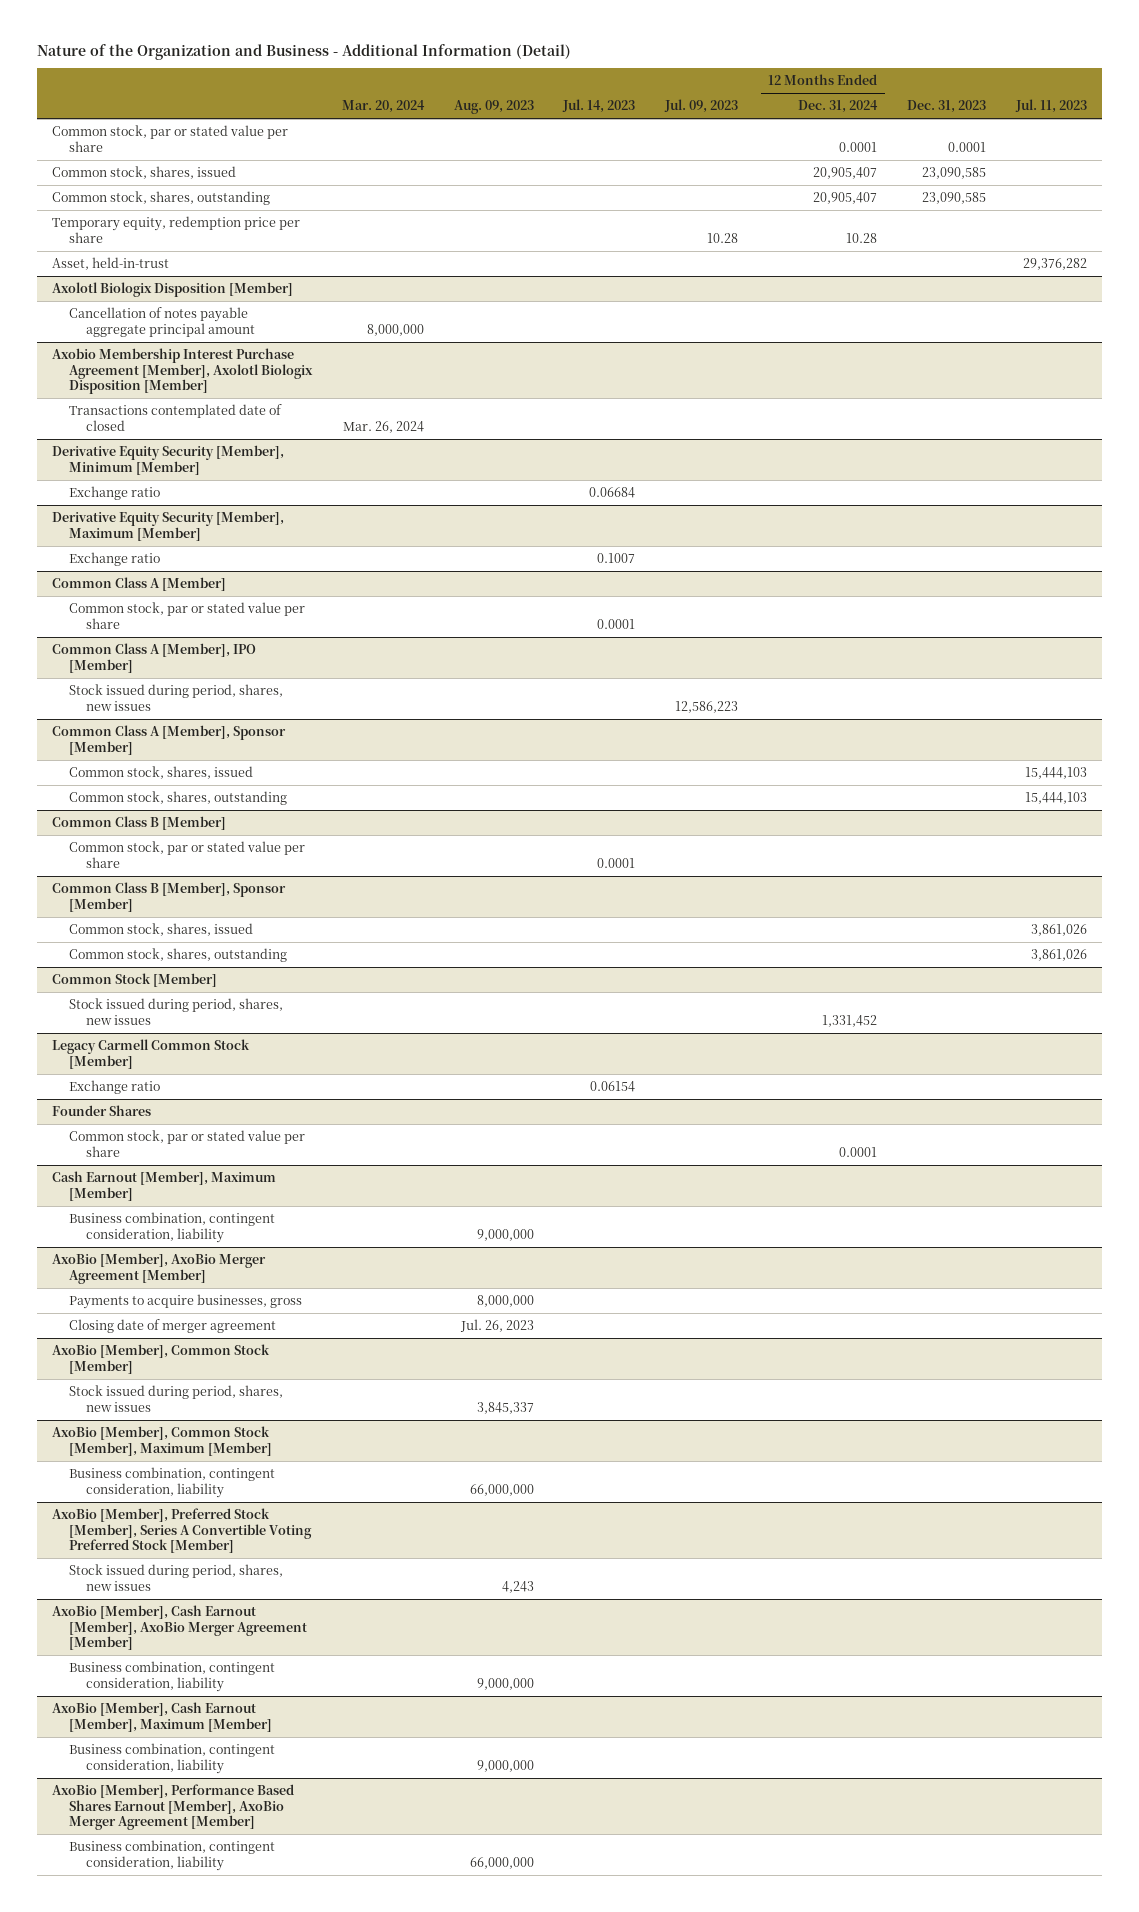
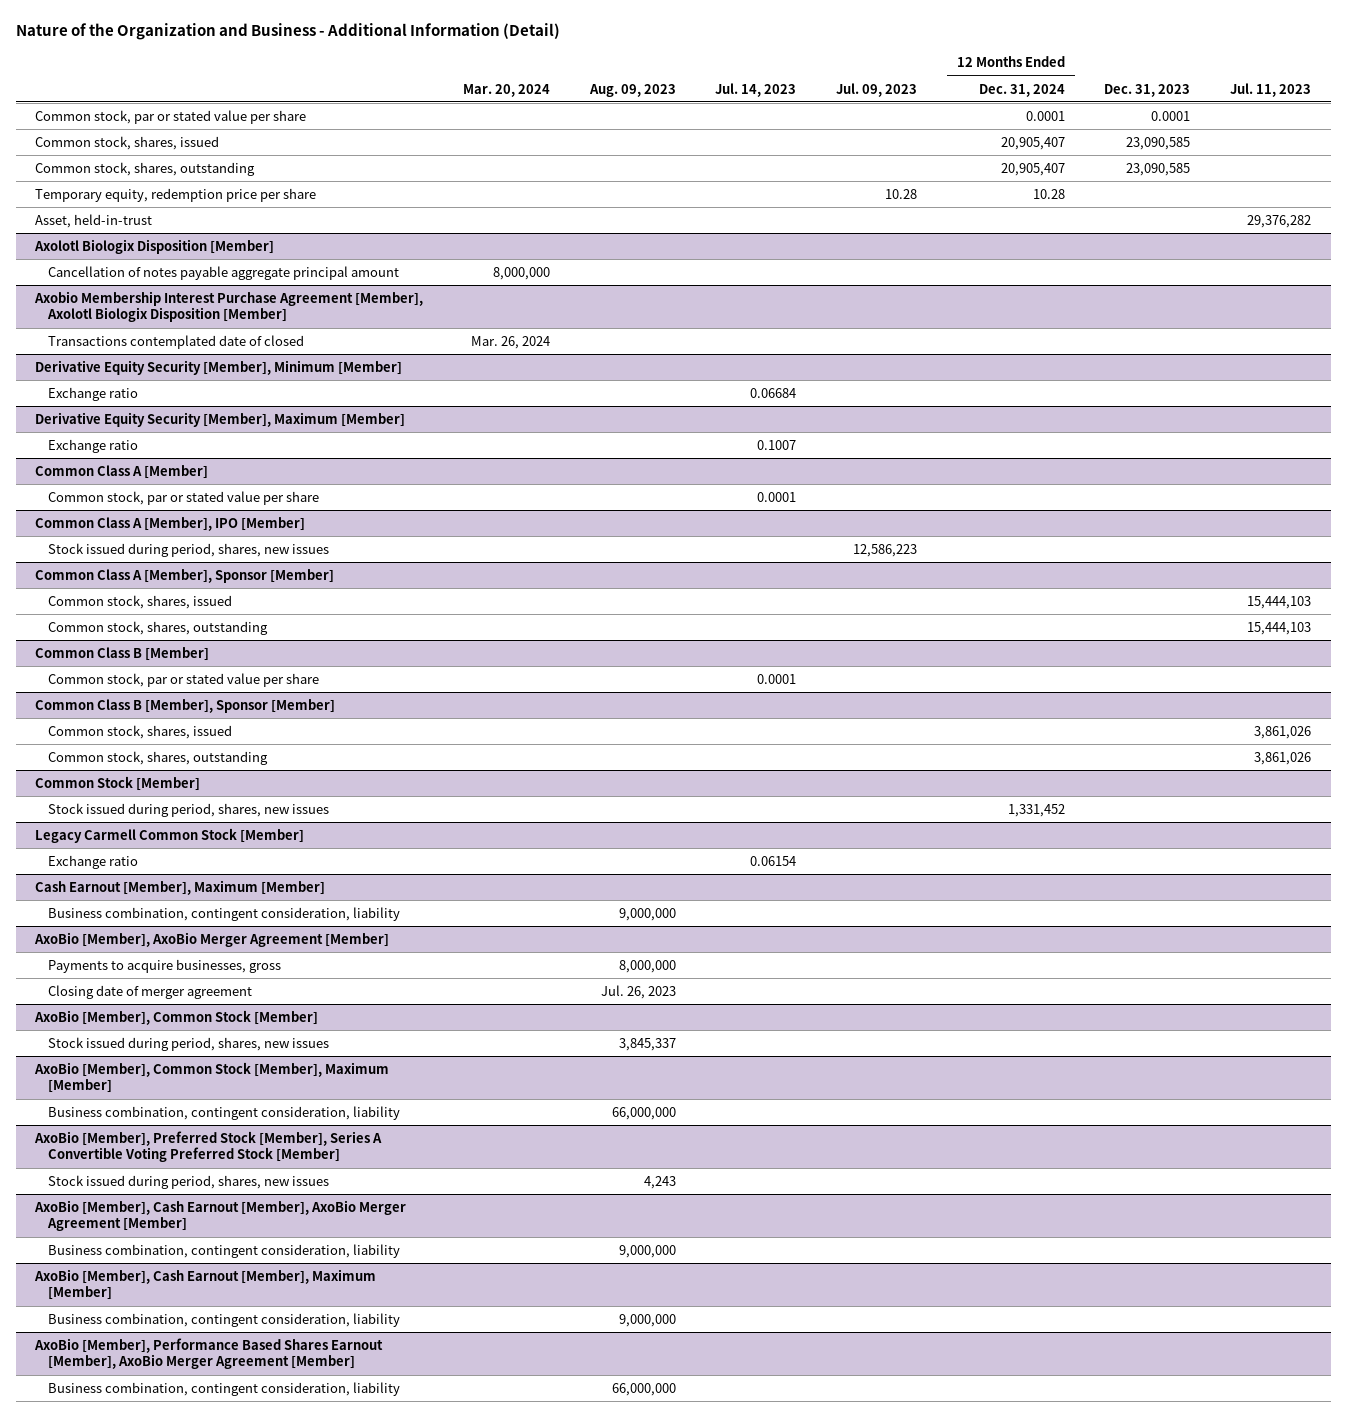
- Founder Shares
- Common stock, par or stated value per share | | | | | 0.0001 | |

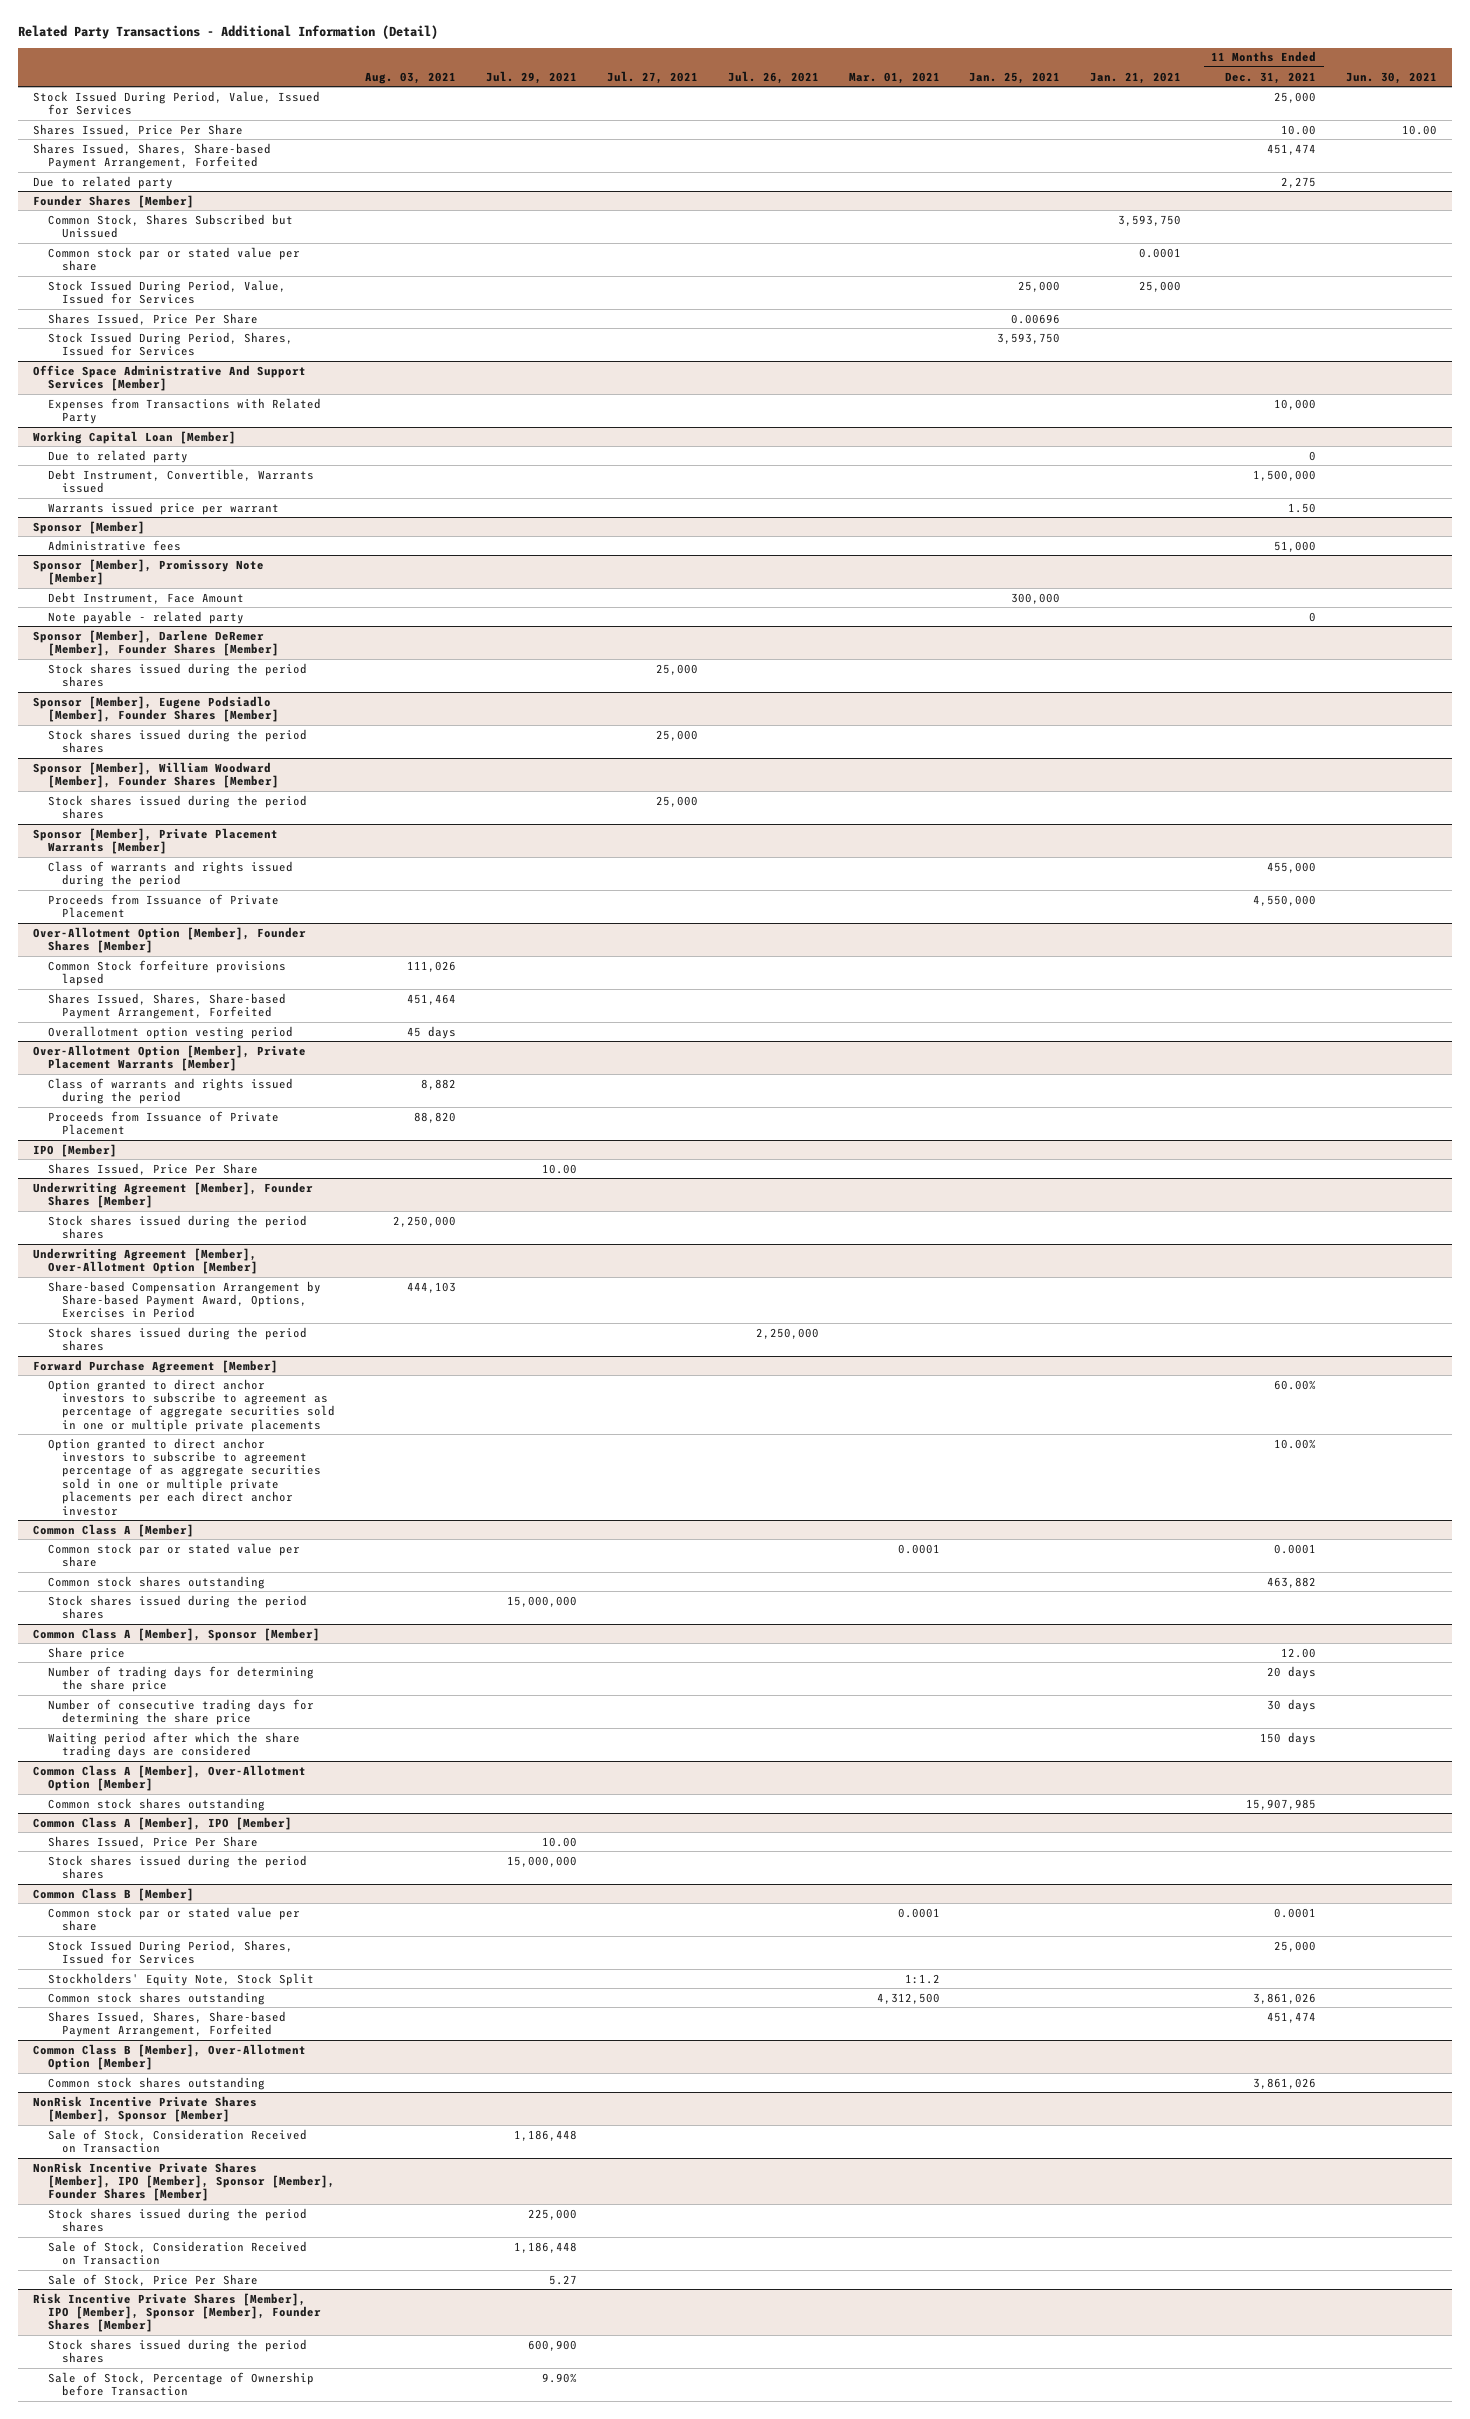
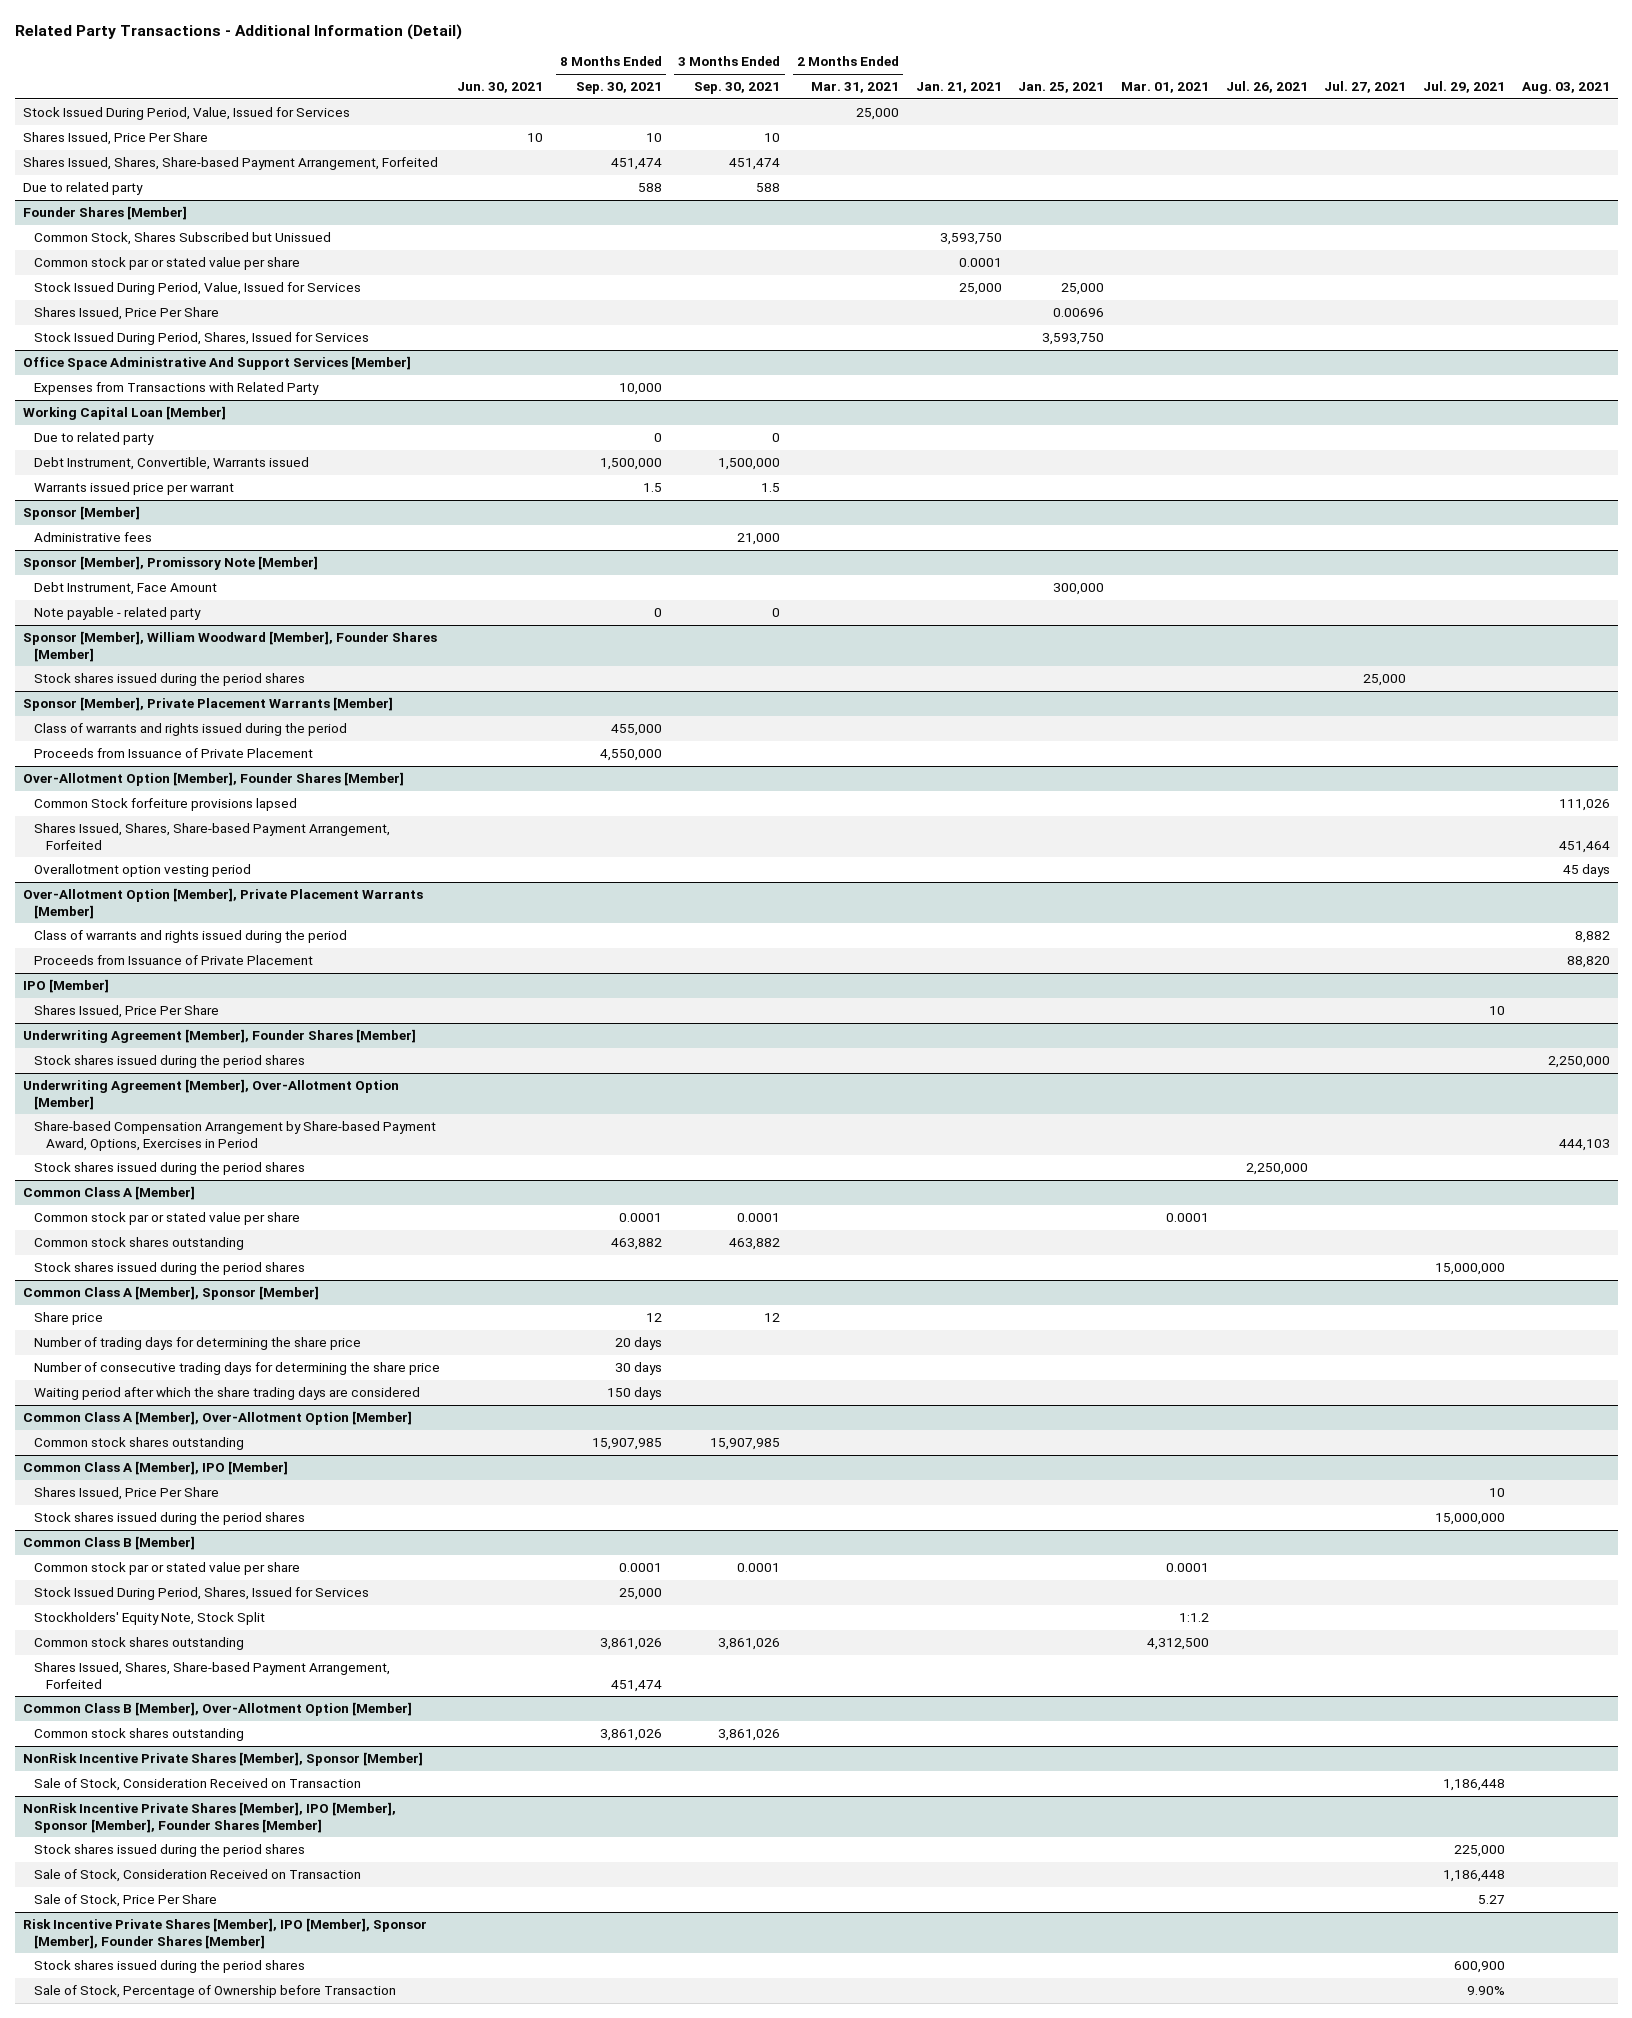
- | Aug. 03, 2021 | Jul. 29, 2021 | Jul. 27, 2021 | Jul. 26, 2021 | Mar. 01, 2021 | Jan. 25, 2021 | Jan. 21, 2021 | 11 Months Ended Dec. 31, 2021 | Jun. 30, 2021
+ | Jun. 30, 2021 | 8 Months Ended Sep. 30, 2021 | 3 Months Ended Sep. 30, 2021 | 2 Months Ended Mar. 31, 2021 | Jan. 21, 2021 | Jan. 25, 2021 | Mar. 01, 2021 | Jul. 26, 2021 | Jul. 27, 2021 | Jul. 29, 2021 | Aug. 03, 2021
- Shares Issued, Price Per Share | | | | | | | | 10.00 | 10.00
+ Shares Issued, Price Per Share | 10 | 10 | 10 | | | | | | | |
- Sponsor [Member], Darlene DeRemer [Member], Founder Shares [Member]
- Stock shares issued during the period shares | | | 25,000 | | | | | |
- Sponsor [Member], Eugene Podsiadlo [Member], Founder Shares [Member]
- Stock shares issued during the period shares | | | 25,000 | | | | | |
@ IPO [Member]
- Shares Issued, Price Per Share | | 10.00 | | | | | | |
+ Shares Issued, Price Per Share | | | | | | | | | | 10 |
- Forward Purchase Agreement [Member]
- Option granted to direct anchor investors to subscribe to agreement as percentage of aggregate securities sold in one or multiple private placements | | | | | | | | 60.00% |
- Option granted to direct anchor investors to subscribe to agreement percentage of as aggregate securities sold in one or multiple private placements per each direct anchor investor | | | | | | | | 10.00% |
@ Common Class A [Member], IPO [Member]
- Shares Issued, Price Per Share | | 10.00 | | | | | | |
+ Shares Issued, Price Per Share | | | | | | | | | | 10 |

